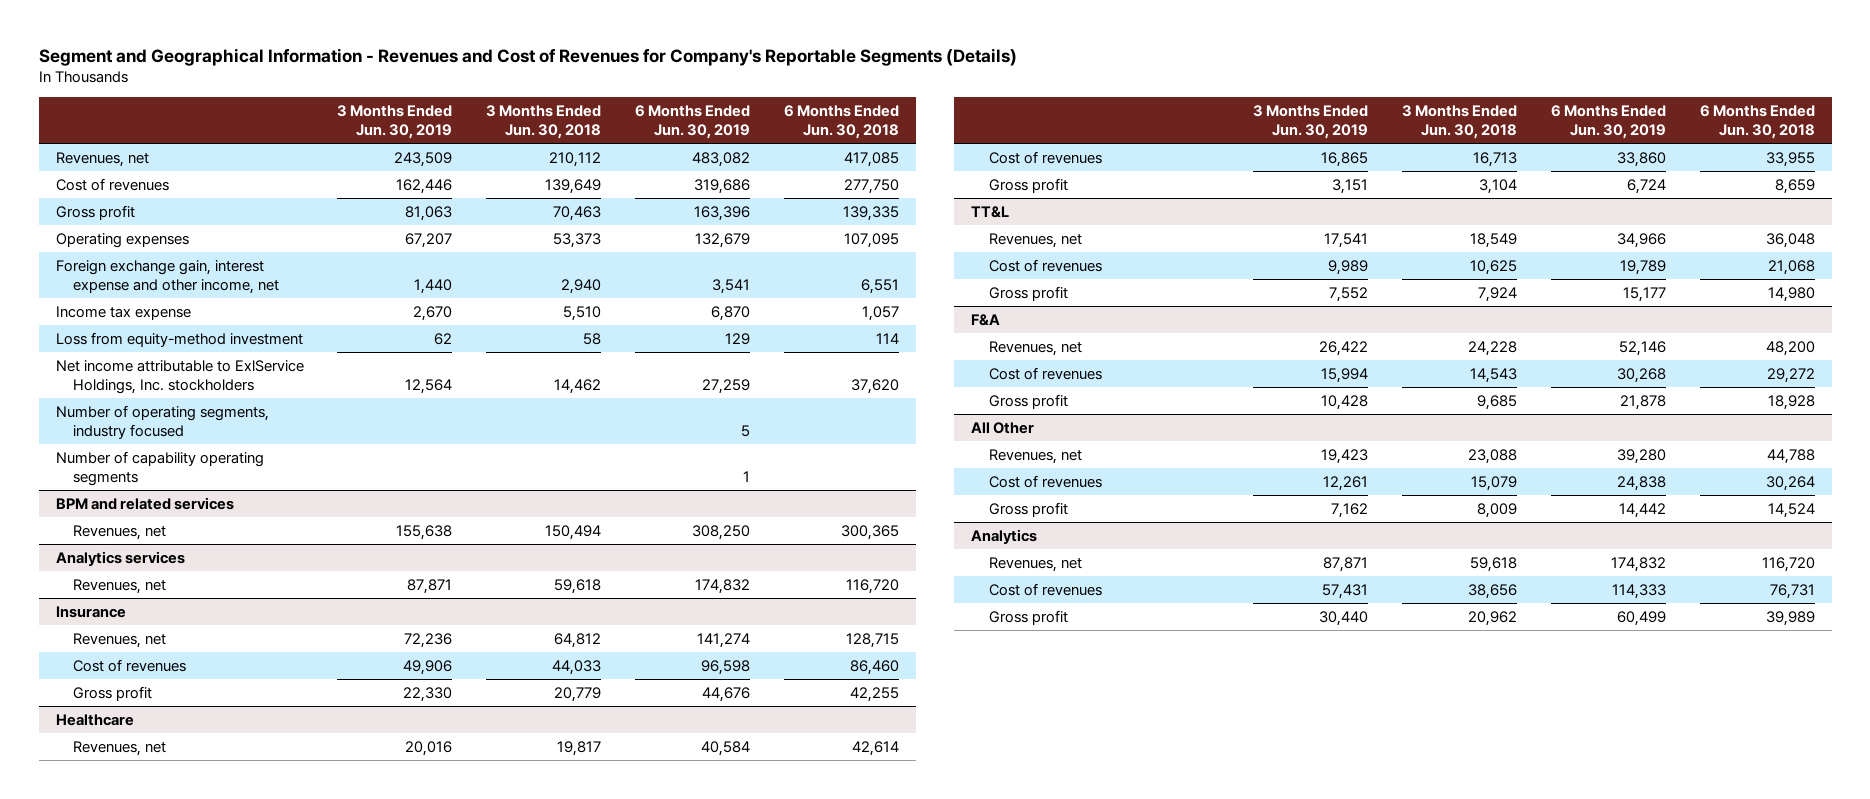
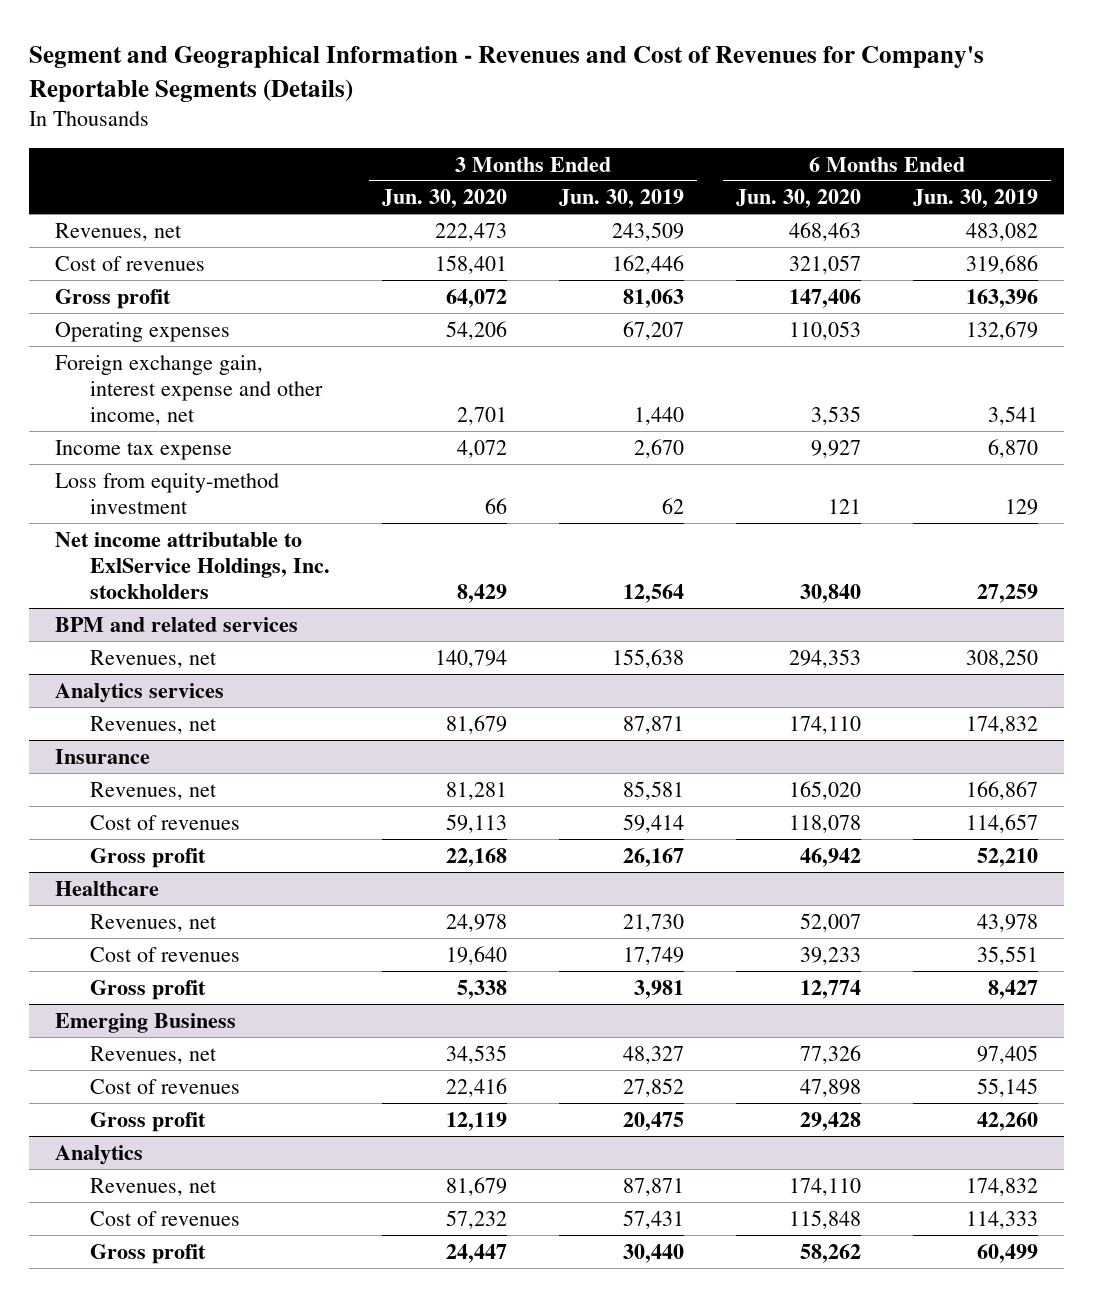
- | 3 Months Ended Jun. 30, 2019 | 3 Months Ended Jun. 30, 2018 | 6 Months Ended Jun. 30, 2019 | 6 Months Ended Jun. 30, 2018
+ | 3 Months Ended Jun. 30, 2020 | 3 Months Ended Jun. 30, 2019 | 6 Months Ended Jun. 30, 2020 | 6 Months Ended Jun. 30, 2019
- Number of operating segments, industry focused | | | 5 |
- Number of capability operating segments | | | 1 |
@ Insurance
- Revenues, net | 72,236 | 64,812 | 141,274 | 128,715
- Cost of revenues | 49,906 | 44,033 | 96,598 | 86,460
- Gross profit | 22,330 | 20,779 | 44,676 | 42,255
+ Revenues, net | 81,281 | 85,581 | 165,020 | 166,867
+ Cost of revenues | 59,113 | 59,414 | 118,078 | 114,657
+ Gross profit | 22,168 | 26,167 | 46,942 | 52,210
@ Healthcare
- Revenues, net | 20,016 | 19,817 | 40,584 | 42,614
- Cost of revenues | 16,865 | 16,713 | 33,860 | 33,955
- Gross profit | 3,151 | 3,104 | 6,724 | 8,659
- TT&L
- Revenues, net | 17,541 | 18,549 | 34,966 | 36,048
- Cost of revenues | 9,989 | 10,625 | 19,789 | 21,068
- Gross profit | 7,552 | 7,924 | 15,177 | 14,980
- F&A
- Revenues, net | 26,422 | 24,228 | 52,146 | 48,200
- Cost of revenues | 15,994 | 14,543 | 30,268 | 29,272
- Gross profit | 10,428 | 9,685 | 21,878 | 18,928
- All Other
- Revenues, net | 19,423 | 23,088 | 39,280 | 44,788
- Cost of revenues | 12,261 | 15,079 | 24,838 | 30,264
- Gross profit | 7,162 | 8,009 | 14,442 | 14,524
@ Healthcare
+ Revenues, net | 24,978 | 21,730 | 52,007 | 43,978
+ Cost of revenues | 19,640 | 17,749 | 39,233 | 35,551
+ Gross profit | 5,338 | 3,981 | 12,774 | 8,427
+ Emerging Business
+ Revenues, net | 34,535 | 48,327 | 77,326 | 97,405
+ Cost of revenues | 22,416 | 27,852 | 47,898 | 55,145
+ Gross profit | 12,119 | 20,475 | 29,428 | 42,260

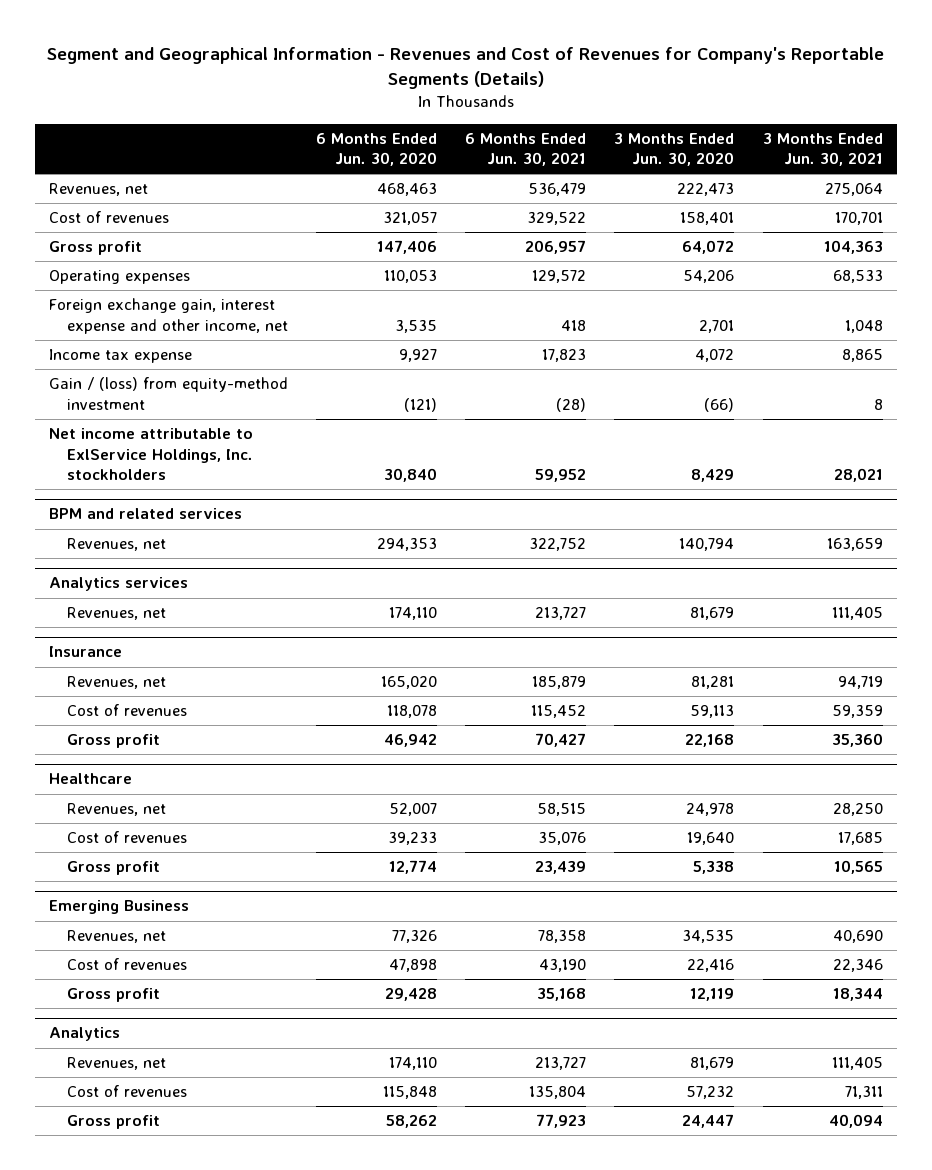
- | 3 Months Ended Jun. 30, 2020 | 3 Months Ended Jun. 30, 2019 | 6 Months Ended Jun. 30, 2020 | 6 Months Ended Jun. 30, 2019
+ | 6 Months Ended Jun. 30, 2020 | 6 Months Ended Jun. 30, 2021 | 3 Months Ended Jun. 30, 2020 | 3 Months Ended Jun. 30, 2021
- Loss from equity-method investment | 66 | 62 | 121 | 129
+ Gain / (loss) from equity-method investment | (121) | (28) | (66) | 8

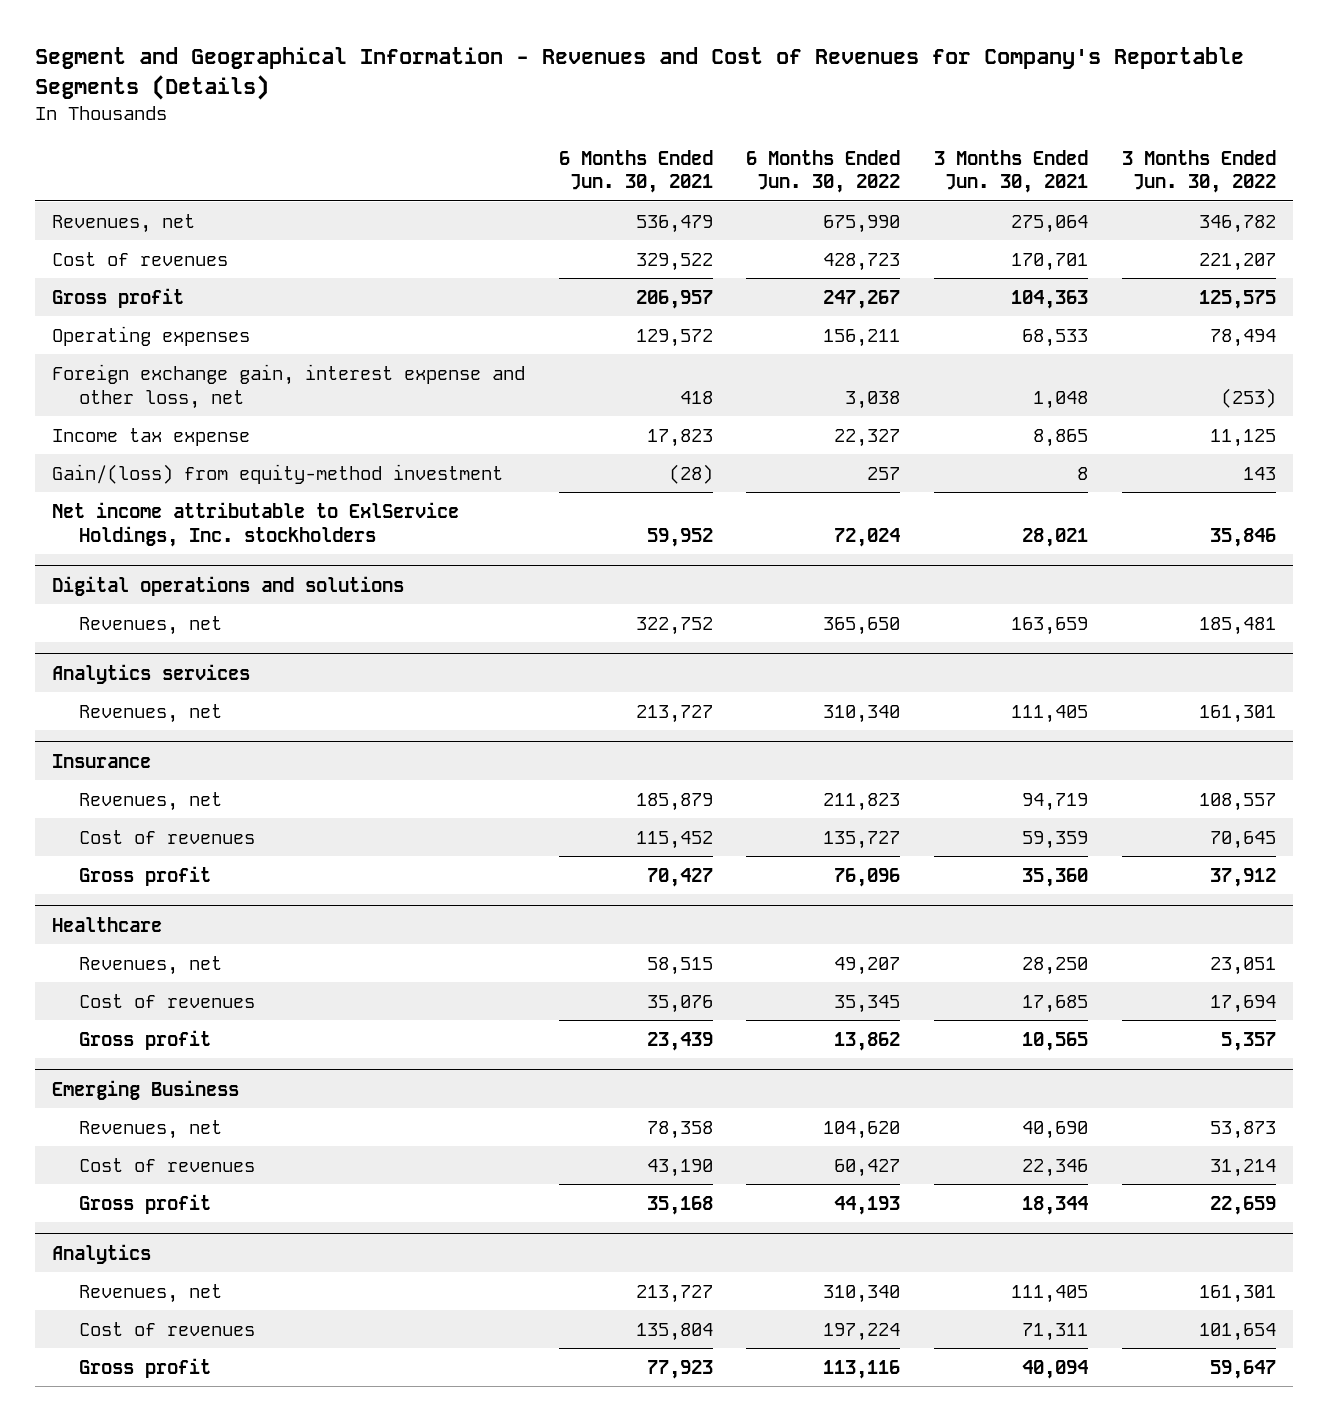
- | 6 Months Ended Jun. 30, 2020 | 6 Months Ended Jun. 30, 2021 | 3 Months Ended Jun. 30, 2020 | 3 Months Ended Jun. 30, 2021
+ | 6 Months Ended Jun. 30, 2021 | 6 Months Ended Jun. 30, 2022 | 3 Months Ended Jun. 30, 2021 | 3 Months Ended Jun. 30, 2022
- Foreign exchange gain, interest expense and other income, net | 3,535 | 418 | 2,701 | 1,048
+ Foreign exchange gain, interest expense and other loss, net | 418 | 3,038 | 1,048 | (253)
- Gain / (loss) from equity-method investment | (121) | (28) | (66) | 8
+ Gain/(loss) from equity-method investment | (28) | 257 | 8 | 143
- BPM and related services
+ Digital operations and solutions

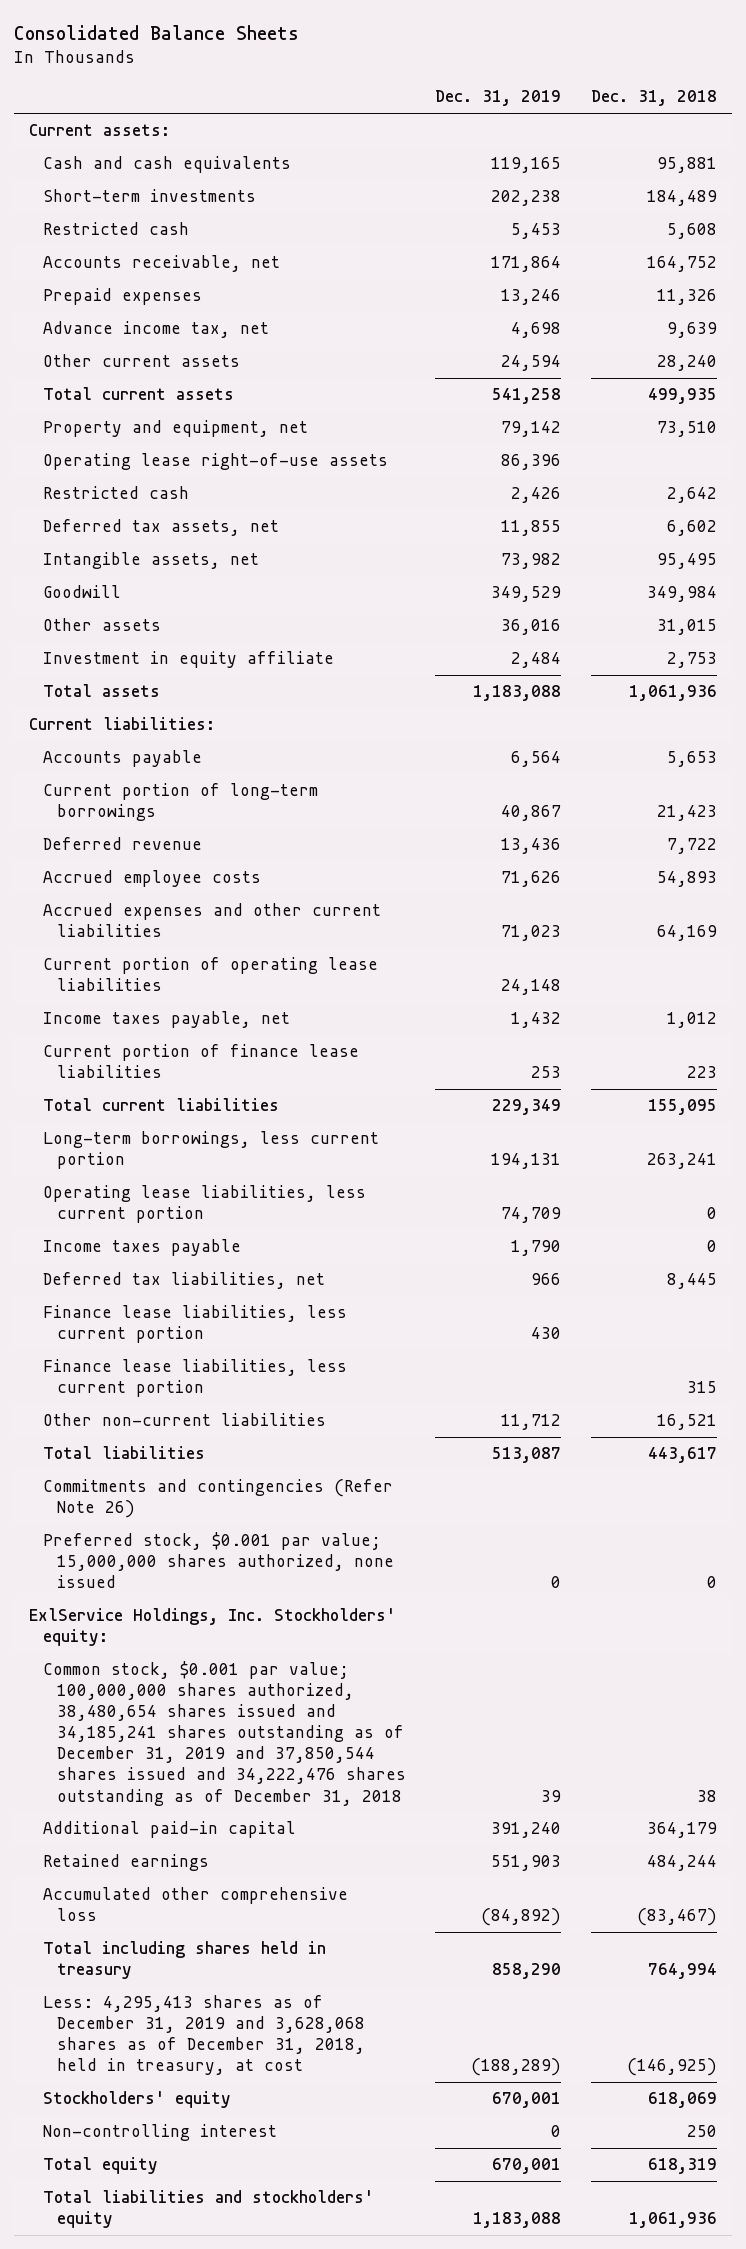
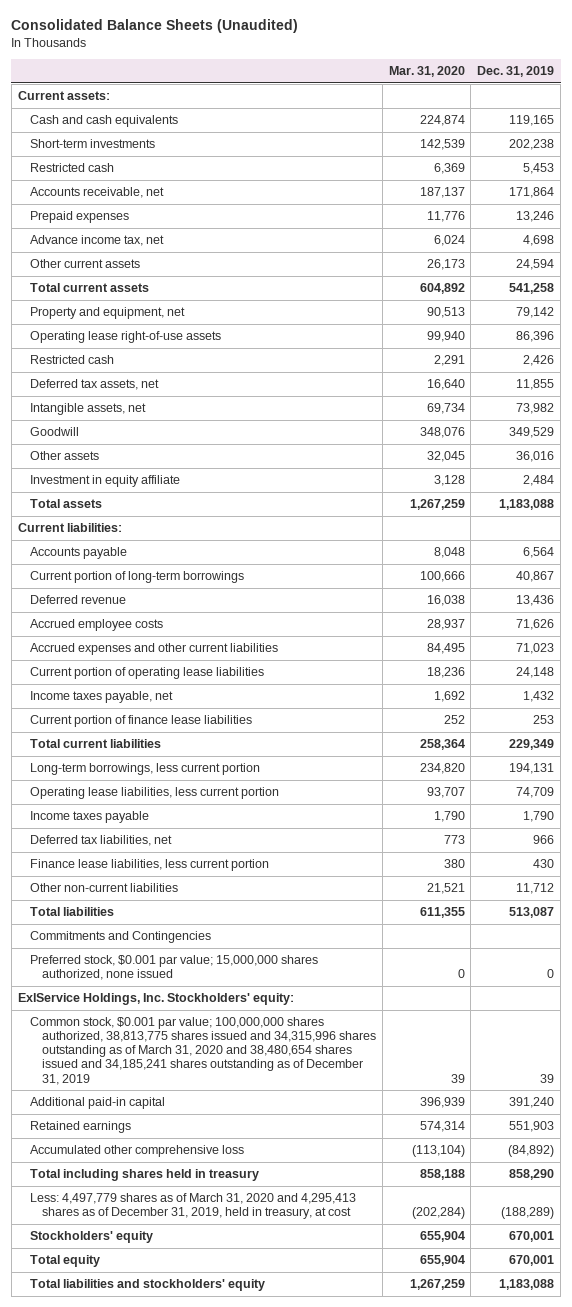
- Consolidated Balance Sheets
+ Consolidated Balance Sheets (Unaudited)
- | Dec. 31, 2019 | Dec. 31, 2018
+ | Mar. 31, 2020 | Dec. 31, 2019
- Finance lease liabilities, less current portion | | 315
- Commitments and contingencies (Refer Note 26)
+ Commitments and Contingencies
- Common stock, $0.001 par value; 100,000,000 shares authorized, 38,480,654 shares issued and 34,185,241 shares outstanding as of December 31, 2019 and 37,850,544 shares issued and 34,222,476 shares outstanding as of December 31, 2018 | 39 | 38
+ Common stock, $0.001 par value; 100,000,000 shares authorized, 38,813,775 shares issued and 34,315,996 shares outstanding as of March 31, 2020 and 38,480,654 shares issued and 34,185,241 shares outstanding as of December 31, 2019 | 39 | 39
- Less: 4,295,413 shares as of December 31, 2019 and 3,628,068 shares as of December 31, 2018, held in treasury, at cost | (188,289) | (146,925)
+ Less: 4,497,779 shares as of March 31, 2020 and 4,295,413 shares as of December 31, 2019, held in treasury, at cost | (202,284) | (188,289)
- Non-controlling interest | 0 | 250

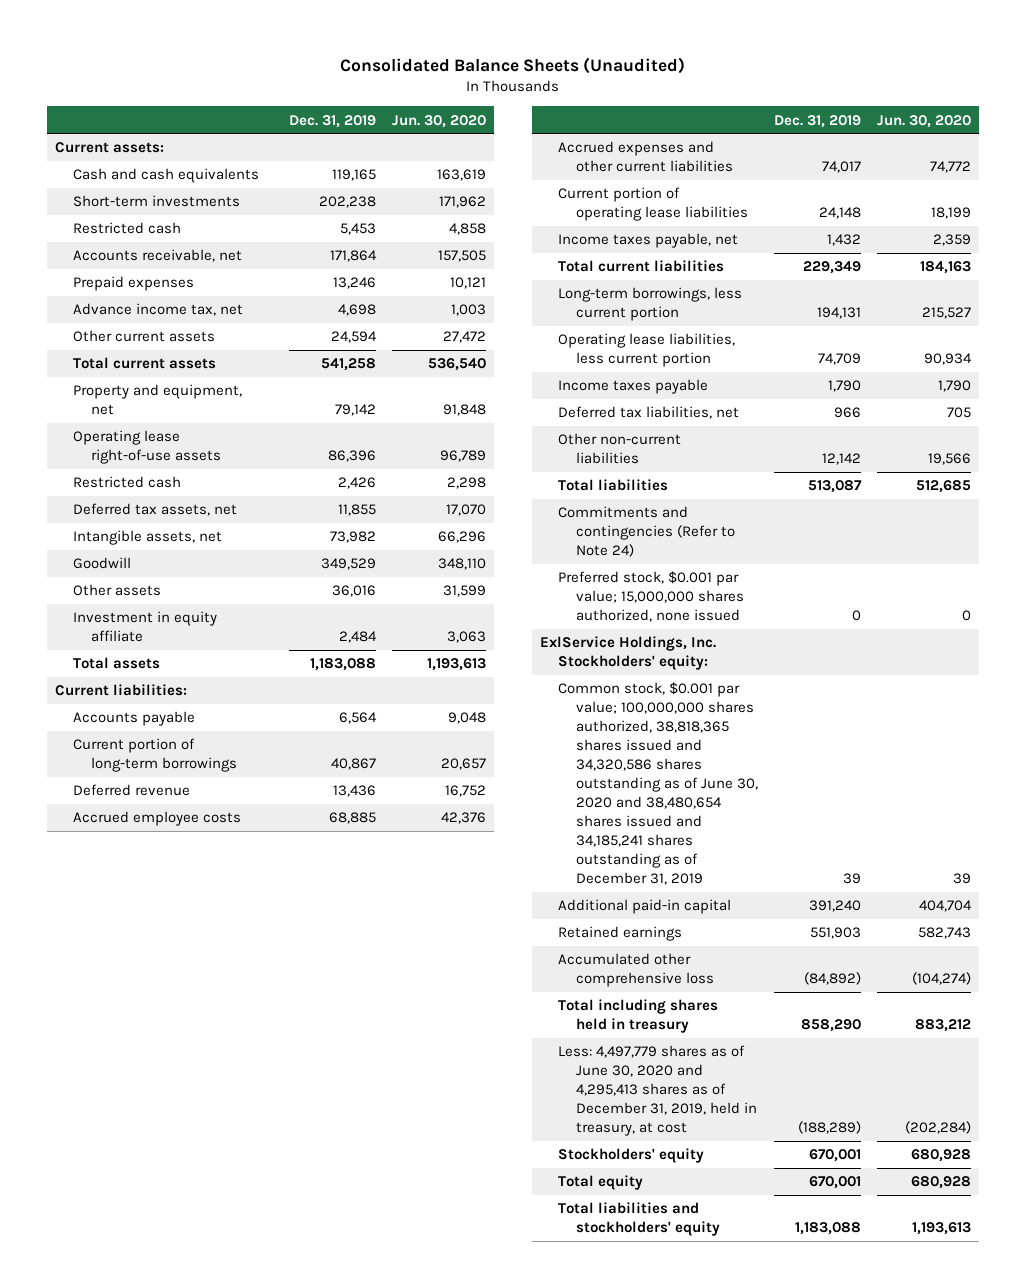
- | Mar. 31, 2020 | Dec. 31, 2019
+ | Dec. 31, 2019 | Jun. 30, 2020
- Accrued employee costs | 28,937 | 71,626
- Accrued expenses and other current liabilities | 84,495 | 71,023
+ Accrued employee costs | 68,885 | 42,376
+ Accrued expenses and other current liabilities | 74,017 | 74,772
- Current portion of finance lease liabilities | 252 | 253
- Finance lease liabilities, less current portion | 380 | 430
- Other non-current liabilities | 21,521 | 11,712
+ Other non-current liabilities | 12,142 | 19,566
- Commitments and Contingencies
+ Commitments and contingencies (Refer to Note 24)
- Common stock, $0.001 par value; 100,000,000 shares authorized, 38,813,775 shares issued and 34,315,996 shares outstanding as of March 31, 2020 and 38,480,654 shares issued and 34,185,241 shares outstanding as of December 31, 2019 | 39 | 39
+ Common stock, $0.001 par value; 100,000,000 shares authorized, 38,818,365 shares issued and 34,320,586 shares outstanding as of June 30, 2020 and 38,480,654 shares issued and 34,185,241 shares outstanding as of December 31, 2019 | 39 | 39
- Less: 4,497,779 shares as of March 31, 2020 and 4,295,413 shares as of December 31, 2019, held in treasury, at cost | (202,284) | (188,289)
+ Less: 4,497,779 shares as of June 30, 2020 and 4,295,413 shares as of December 31, 2019, held in treasury, at cost | (188,289) | (202,284)

